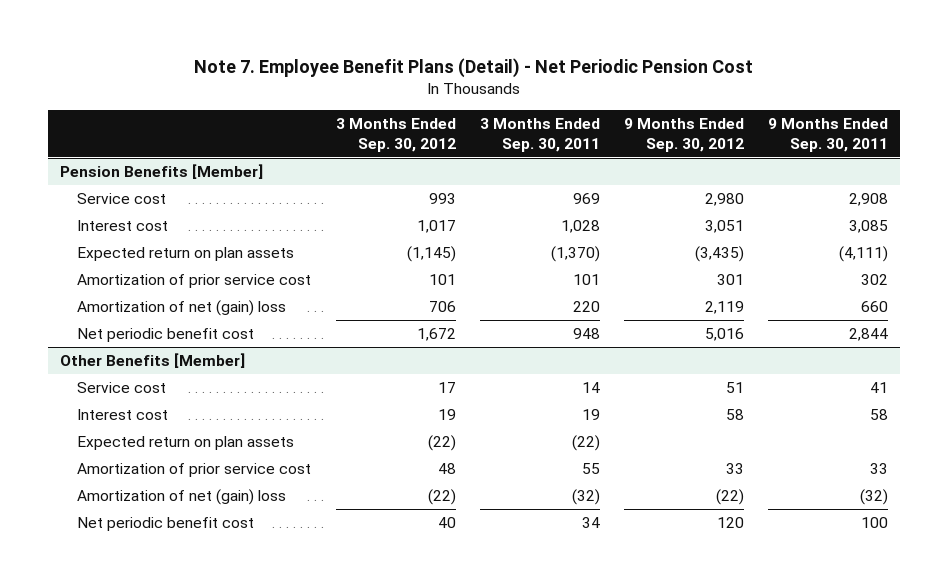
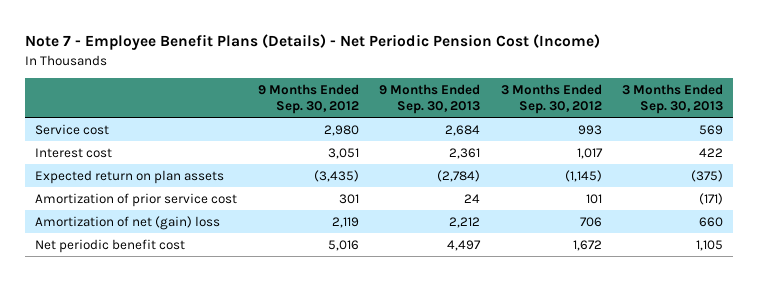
- Note 7. Employee Benefit Plans (Detail) - Net Periodic Pension Cost
+ Note 7 - Employee Benefit Plans (Details) - Net Periodic Pension Cost (Income)
- | 3 Months Ended Sep. 30, 2012 | 3 Months Ended Sep. 30, 2011 | 9 Months Ended Sep. 30, 2012 | 9 Months Ended Sep. 30, 2011
+ | 9 Months Ended Sep. 30, 2012 | 9 Months Ended Sep. 30, 2013 | 3 Months Ended Sep. 30, 2012 | 3 Months Ended Sep. 30, 2013
- Pension Benefits [Member]
- Other Benefits [Member]
- Service cost | 17 | 14 | 51 | 41
- Interest cost | 19 | 19 | 58 | 58
- Expected return on plan assets | (22) | (22) | |
- Amortization of prior service cost | 48 | 55 | 33 | 33
- Amortization of net (gain) loss | (22) | (32) | (22) | (32)
- Net periodic benefit cost | 40 | 34 | 120 | 100

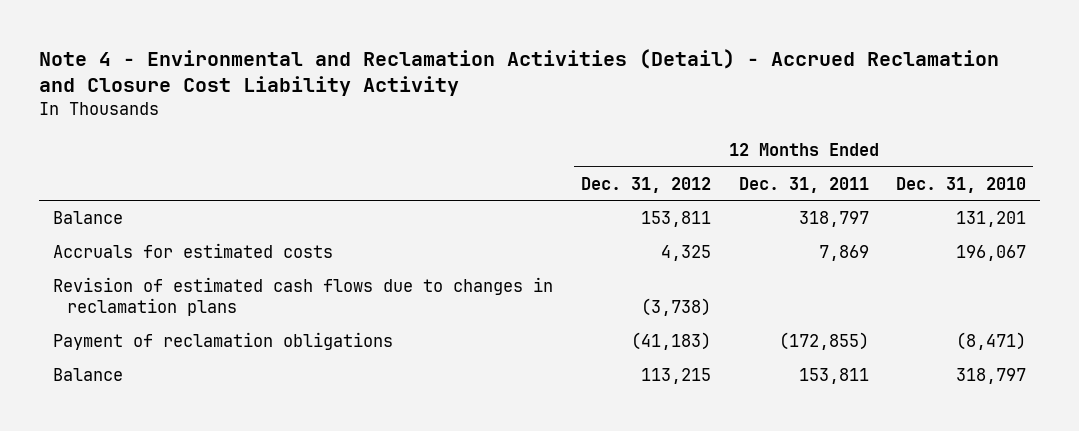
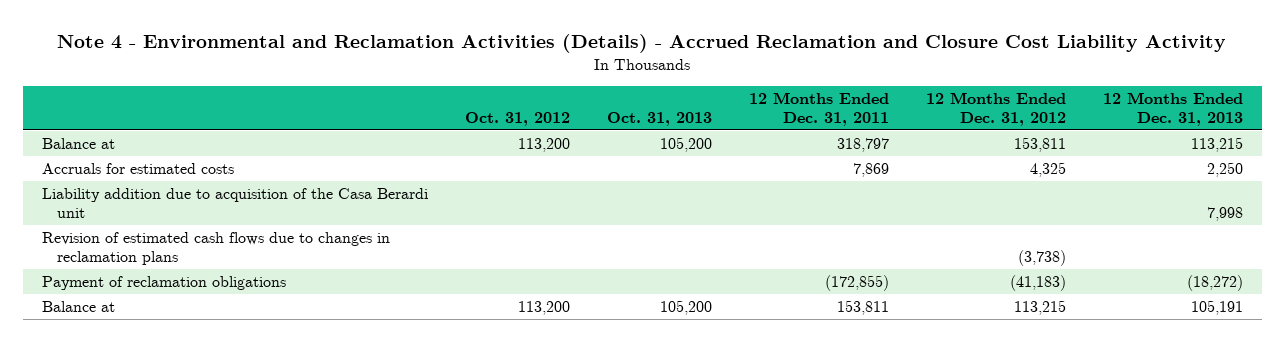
- Note 4 - Environmental and Reclamation Activities (Detail) - Accrued Reclamation and Closure Cost Liability Activity
+ Note 4 - Environmental and Reclamation Activities (Details) - Accrued Reclamation and Closure Cost Liability Activity
- | 12 Months Ended Dec. 31, 2012 | 12 Months Ended Dec. 31, 2011 | 12 Months Ended Dec. 31, 2010
+ | Oct. 31, 2012 | Oct. 31, 2013 | 12 Months Ended Dec. 31, 2011 | 12 Months Ended Dec. 31, 2012 | 12 Months Ended Dec. 31, 2013
- Balance | 153,811 | 318,797 | 131,201
+ Balance at | 113,200 | 105,200 | 318,797 | 153,811 | 113,215
+ Liability addition due to acquisition of the Casa Berardi unit | | | | | 7,998
- Balance | 113,215 | 153,811 | 318,797
+ Balance at | 113,200 | 105,200 | 153,811 | 113,215 | 105,191

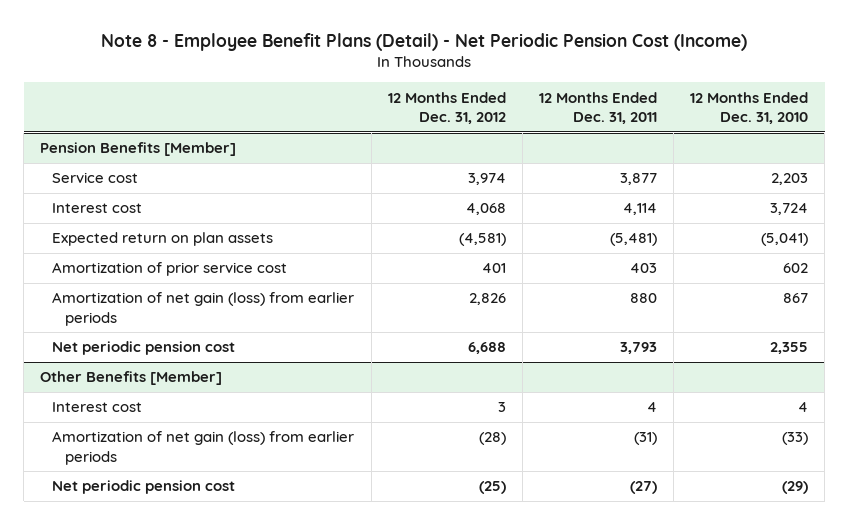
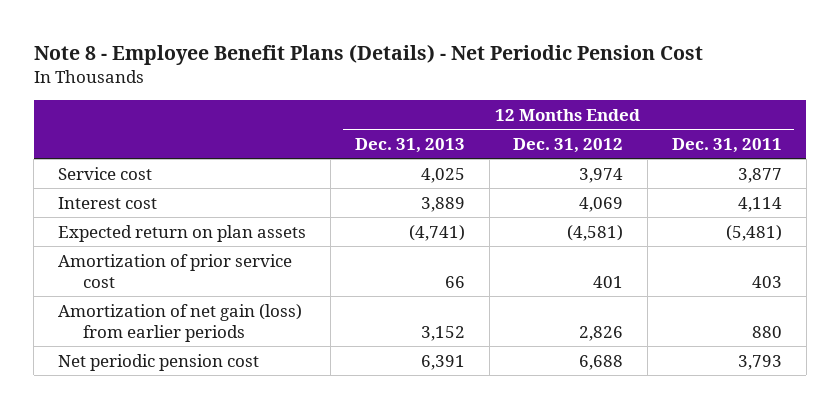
- Note 8 - Employee Benefit Plans (Detail) - Net Periodic Pension Cost (Income)
+ Note 8 - Employee Benefit Plans (Details) - Net Periodic Pension Cost
- | 12 Months Ended Dec. 31, 2012 | 12 Months Ended Dec. 31, 2011 | 12 Months Ended Dec. 31, 2010
+ | 12 Months Ended Dec. 31, 2013 | 12 Months Ended Dec. 31, 2012 | 12 Months Ended Dec. 31, 2011
- Pension Benefits [Member]
- Interest cost | 4,068 | 4,114 | 3,724
+ Interest cost | 3,889 | 4,069 | 4,114
- Other Benefits [Member]
- Interest cost | 3 | 4 | 4
- Amortization of net gain (loss) from earlier periods | (28) | (31) | (33)
- Net periodic pension cost | (25) | (27) | (29)

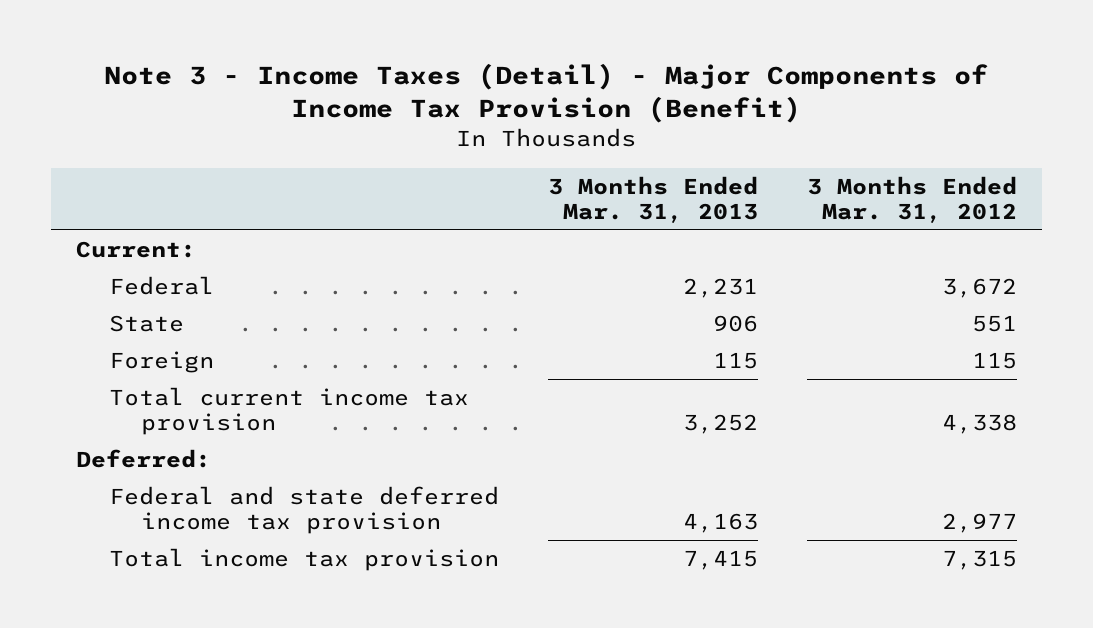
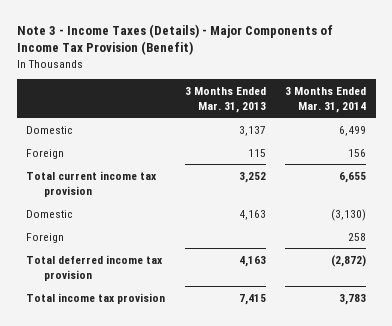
- Note 3 - Income Taxes (Detail) - Major Components of Income Tax Provision (Benefit)
+ Note 3 - Income Taxes (Details) - Major Components of Income Tax Provision (Benefit)
- | 3 Months Ended Mar. 31, 2013 | 3 Months Ended Mar. 31, 2012
+ | 3 Months Ended Mar. 31, 2013 | 3 Months Ended Mar. 31, 2014
- Current:
- Federal | 2,231 | 3,672
- State | 906 | 551
+ Domestic | 3,137 | 6,499
- Deferred:
- Federal and state deferred income tax provision | 4,163 | 2,977
+ Domestic | 4,163 | (3,130)
+ Foreign | | 258
+ Total deferred income tax provision | 4,163 | (2,872)

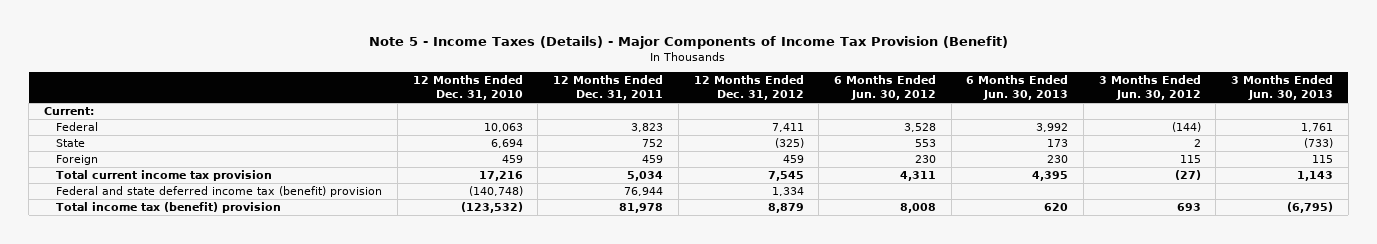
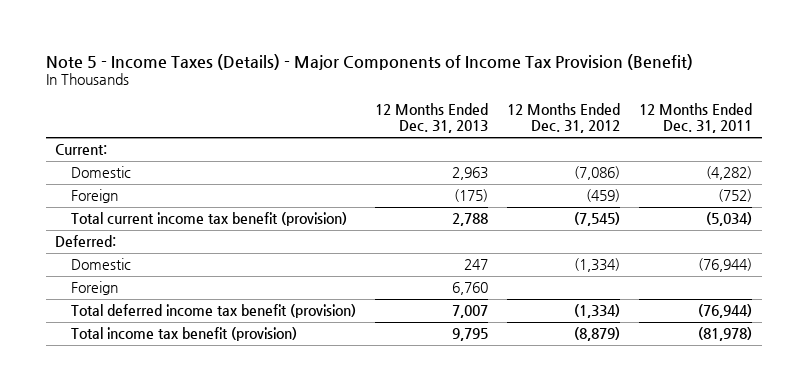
- | 12 Months Ended Dec. 31, 2010 | 12 Months Ended Dec. 31, 2011 | 12 Months Ended Dec. 31, 2012 | 6 Months Ended Jun. 30, 2012 | 6 Months Ended Jun. 30, 2013 | 3 Months Ended Jun. 30, 2012 | 3 Months Ended Jun. 30, 2013
+ | 12 Months Ended Dec. 31, 2013 | 12 Months Ended Dec. 31, 2012 | 12 Months Ended Dec. 31, 2011
- Federal | 10,063 | 3,823 | 7,411 | 3,528 | 3,992 | (144) | 1,761
- State | 6,694 | 752 | (325) | 553 | 173 | 2 | (733)
- Foreign | 459 | 459 | 459 | 230 | 230 | 115 | 115
- Total current income tax provision | 17,216 | 5,034 | 7,545 | 4,311 | 4,395 | (27) | 1,143
- Federal and state deferred income tax (benefit) provision | (140,748) | 76,944 | 1,334 | | | |
- Total income tax (benefit) provision | (123,532) | 81,978 | 8,879 | 8,008 | 620 | 693 | (6,795)
+ Domestic | 2,963 | (7,086) | (4,282)
+ Foreign | (175) | (459) | (752)
+ Total current income tax benefit (provision) | 2,788 | (7,545) | (5,034)
+ Deferred:
+ Domestic | 247 | (1,334) | (76,944)
+ Foreign | 6,760 | |
+ Total deferred income tax benefit (provision) | 7,007 | (1,334) | (76,944)
+ Total income tax benefit (provision) | 9,795 | (8,879) | (81,978)

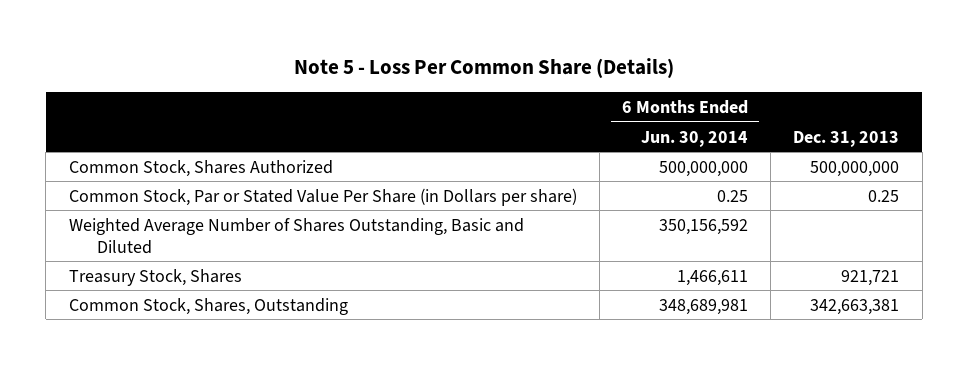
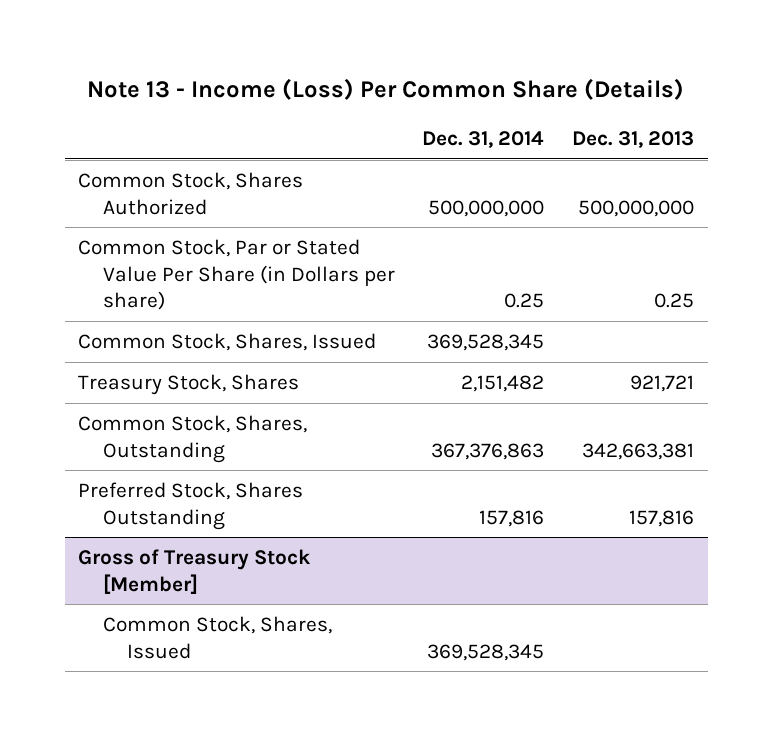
- Note 5 - Loss Per Common Share (Details)
+ Note 13 - Income (Loss) Per Common Share (Details)
- | 6 Months Ended Jun. 30, 2014 | Dec. 31, 2013
+ | Dec. 31, 2014 | Dec. 31, 2013
- Weighted Average Number of Shares Outstanding, Basic and Diluted | 350,156,592 |
+ Common Stock, Shares, Issued | 369,528,345 |
+ Preferred Stock, Shares Outstanding | 157,816 | 157,816
+ Gross of Treasury Stock [Member]
+ Common Stock, Shares, Issued | 369,528,345 |

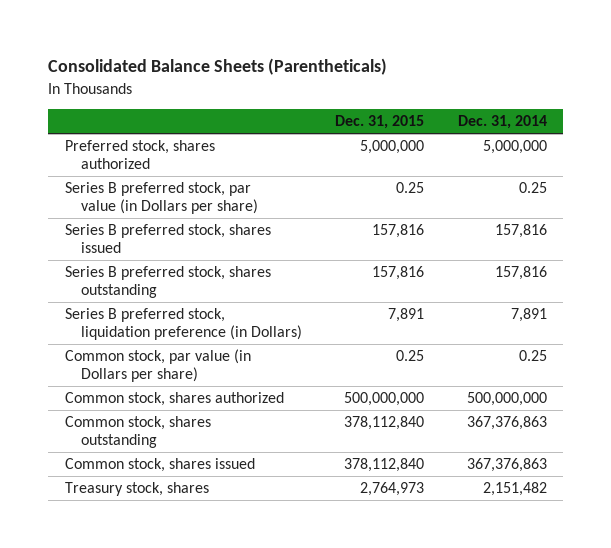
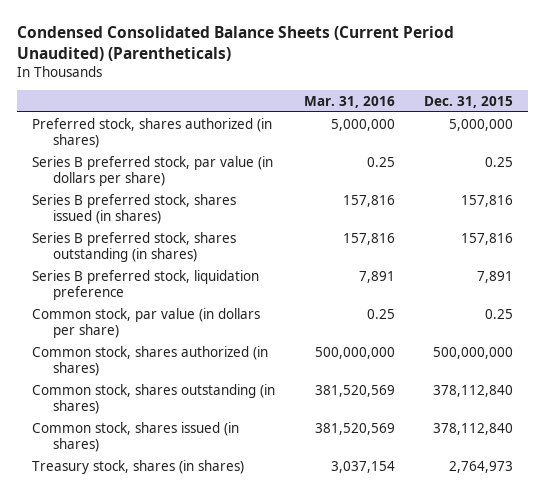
- Consolidated Balance Sheets (Parentheticals)
+ Condensed Consolidated Balance Sheets (Current Period Unaudited) (Parentheticals)
- | Dec. 31, 2015 | Dec. 31, 2014
+ | Mar. 31, 2016 | Dec. 31, 2015
- Preferred stock, shares authorized | 5,000,000 | 5,000,000
- Series B preferred stock, par value (in Dollars per share) | 0.25 | 0.25
- Series B preferred stock, shares issued | 157,816 | 157,816
- Series B preferred stock, shares outstanding | 157,816 | 157,816
- Series B preferred stock, liquidation preference (in Dollars) | 7,891 | 7,891
- Common stock, par value (in Dollars per share) | 0.25 | 0.25
- Common stock, shares authorized | 500,000,000 | 500,000,000
- Common stock, shares outstanding | 378,112,840 | 367,376,863
- Common stock, shares issued | 378,112,840 | 367,376,863
- Treasury stock, shares | 2,764,973 | 2,151,482
+ Preferred stock, shares authorized (in shares) | 5,000,000 | 5,000,000
+ Series B preferred stock, par value (in dollars per share) | 0.25 | 0.25
+ Series B preferred stock, shares issued (in shares) | 157,816 | 157,816
+ Series B preferred stock, shares outstanding (in shares) | 157,816 | 157,816
+ Series B preferred stock, liquidation preference | 7,891 | 7,891
+ Common stock, par value (in dollars per share) | 0.25 | 0.25
+ Common stock, shares authorized (in shares) | 500,000,000 | 500,000,000
+ Common stock, shares outstanding (in shares) | 381,520,569 | 378,112,840
+ Common stock, shares issued (in shares) | 381,520,569 | 378,112,840
+ Treasury stock, shares (in shares) | 3,037,154 | 2,764,973

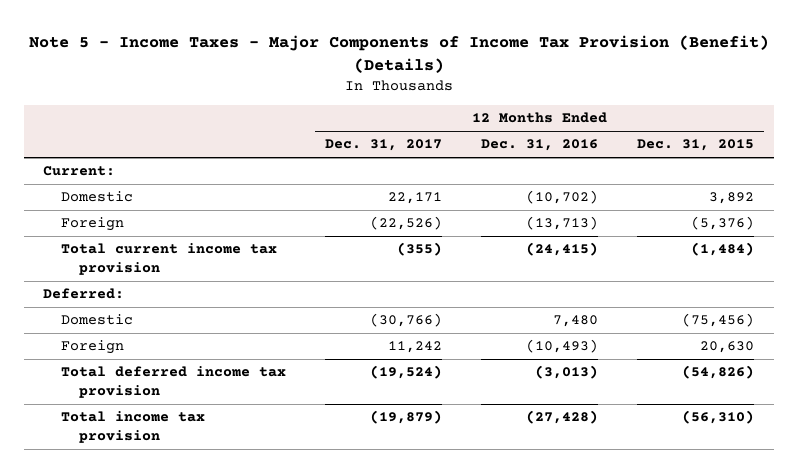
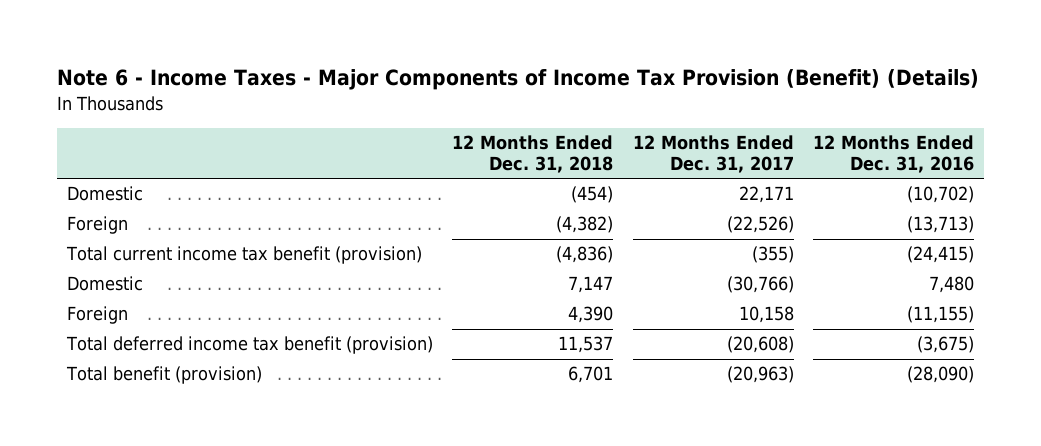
- Note 5 - Income Taxes - Major Components of Income Tax Provision (Benefit) (Details)
+ Note 6 - Income Taxes - Major Components of Income Tax Provision (Benefit) (Details)
- | 12 Months Ended Dec. 31, 2017 | 12 Months Ended Dec. 31, 2016 | 12 Months Ended Dec. 31, 2015
+ | 12 Months Ended Dec. 31, 2018 | 12 Months Ended Dec. 31, 2017 | 12 Months Ended Dec. 31, 2016
- Current:
- Total current income tax provision | (355) | (24,415) | (1,484)
- Deferred:
+ Total current income tax benefit (provision) | (4,836) | (355) | (24,415)
- Foreign | 11,242 | (10,493) | 20,630
- Total deferred income tax provision | (19,524) | (3,013) | (54,826)
- Total income tax provision | (19,879) | (27,428) | (56,310)
+ Foreign | 4,390 | 10,158 | (11,155)
+ Total deferred income tax benefit (provision) | 11,537 | (20,608) | (3,675)
+ Total benefit (provision) | 6,701 | (20,963) | (28,090)

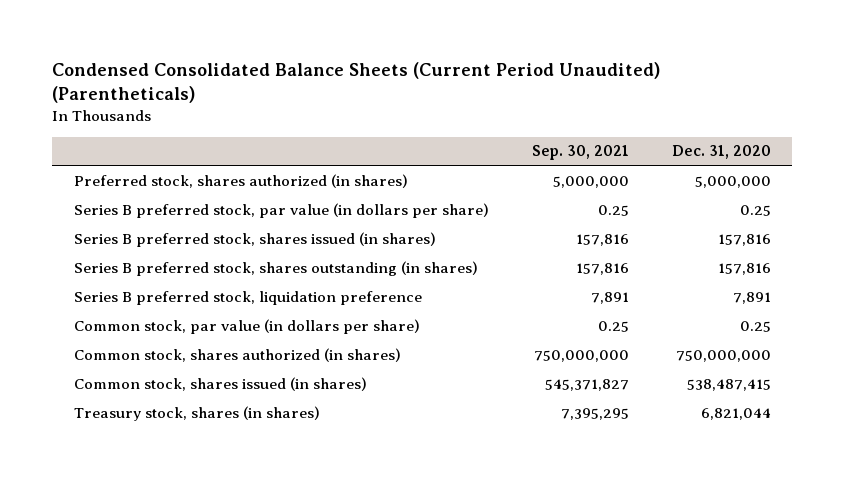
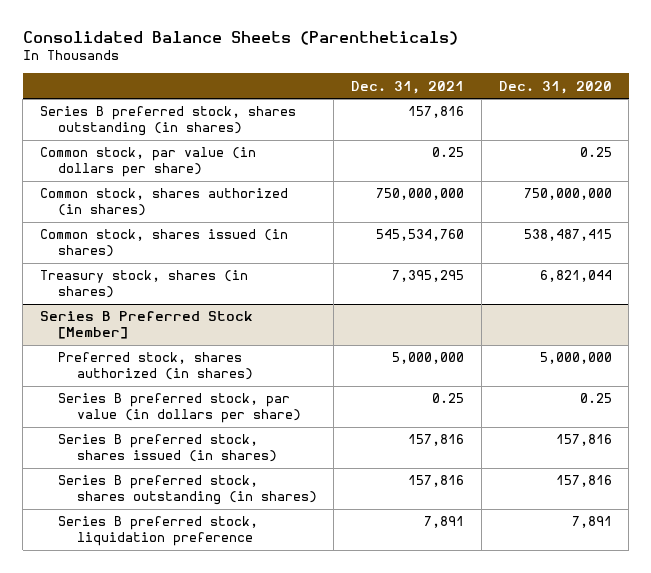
- Condensed Consolidated Balance Sheets (Current Period Unaudited) (Parentheticals)
+ Consolidated Balance Sheets (Parentheticals)
- | Sep. 30, 2021 | Dec. 31, 2020
+ | Dec. 31, 2021 | Dec. 31, 2020
+ Series B preferred stock, shares outstanding (in shares) | 157,816 |
moved up: Common stock, par value (in dollars per share) | 0.25 | 0.25
moved up: Common stock, shares authorized (in shares) | 750,000,000 | 750,000,000
moved up: Common stock, shares issued (in shares) | 545,534,760 | 538,487,415
moved up: Treasury stock, shares (in shares) | 7,395,295 | 6,821,044
+ Series B Preferred Stock [Member]

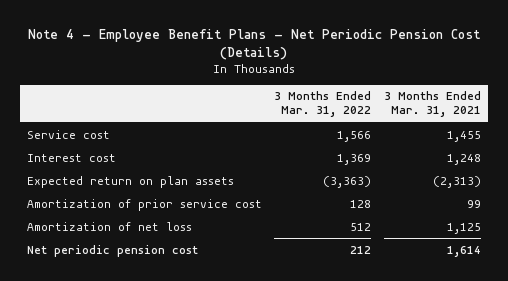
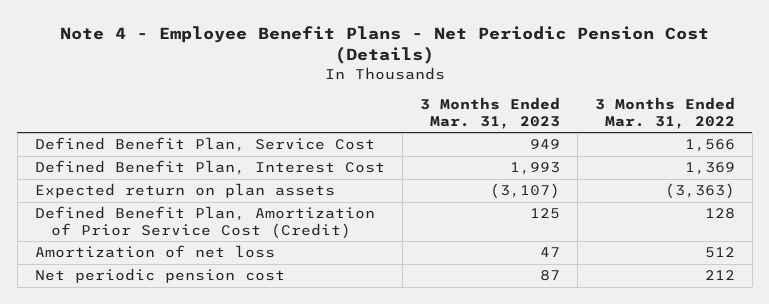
- | 3 Months Ended Mar. 31, 2022 | 3 Months Ended Mar. 31, 2021
+ | 3 Months Ended Mar. 31, 2023 | 3 Months Ended Mar. 31, 2022
- Service cost | 1,566 | 1,455
- Interest cost | 1,369 | 1,248
+ Defined Benefit Plan, Service Cost | 949 | 1,566
+ Defined Benefit Plan, Interest Cost | 1,993 | 1,369
- Amortization of prior service cost | 128 | 99
+ Defined Benefit Plan, Amortization of Prior Service Cost (Credit) | 125 | 128

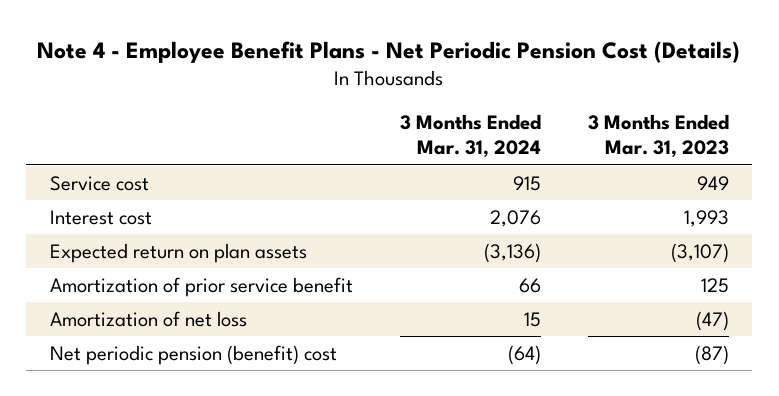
- | 3 Months Ended Mar. 31, 2023 | 3 Months Ended Mar. 31, 2022
+ | 3 Months Ended Mar. 31, 2024 | 3 Months Ended Mar. 31, 2023
- Defined Benefit Plan, Service Cost | 949 | 1,566
- Defined Benefit Plan, Interest Cost | 1,993 | 1,369
+ Service cost | 915 | 949
+ Interest cost | 2,076 | 1,993
- Defined Benefit Plan, Amortization of Prior Service Cost (Credit) | 125 | 128
- Amortization of net loss | 47 | 512
- Net periodic pension cost | 87 | 212
+ Amortization of prior service benefit | 66 | 125
+ Amortization of net loss | 15 | (47)
+ Net periodic pension (benefit) cost | (64) | (87)

